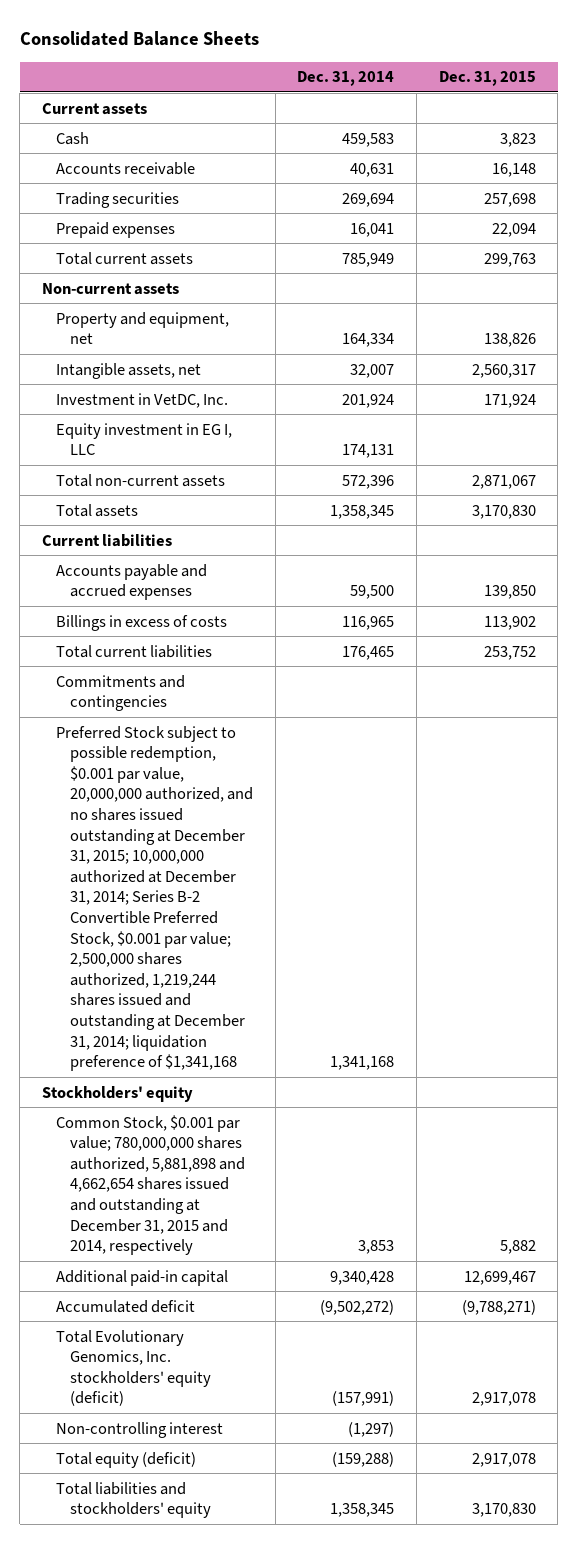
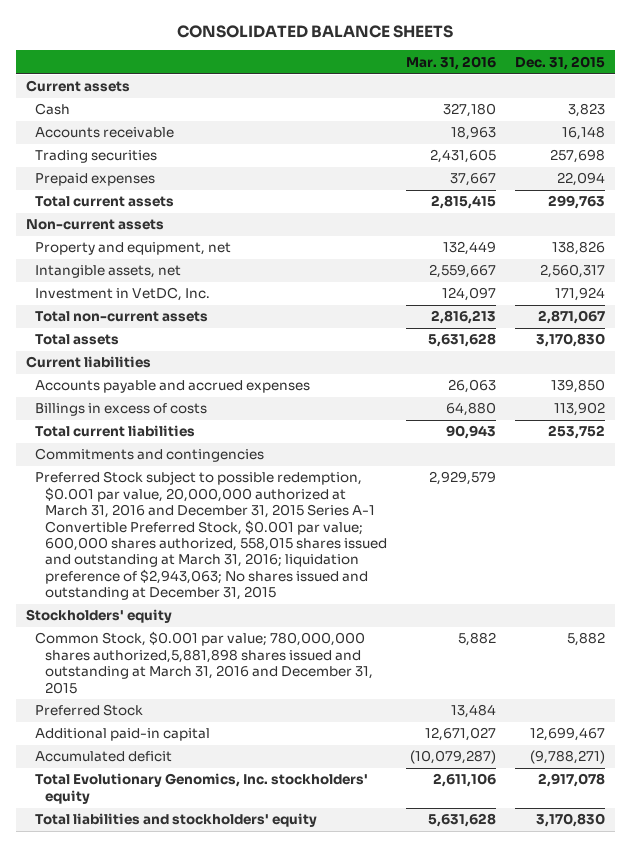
- Consolidated Balance Sheets
+ CONSOLIDATED BALANCE SHEETS
- | Dec. 31, 2014 | Dec. 31, 2015
+ | Mar. 31, 2016 | Dec. 31, 2015
- Equity investment in EG I, LLC | 174,131 |
- Preferred Stock subject to possible redemption, $0.001 par value, 20,000,000 authorized, and no shares issued outstanding at December 31, 2015; 10,000,000 authorized at December 31, 2014; Series B-2 Convertible Preferred Stock, $0.001 par value; 2,500,000 shares authorized, 1,219,244 shares issued and outstanding at December 31, 2014; liquidation preference of $1,341,168 | 1,341,168 |
+ Preferred Stock subject to possible redemption, $0.001 par value, 20,000,000 authorized at March 31, 2016 and December 31, 2015 Series A-1 Convertible Preferred Stock, $0.001 par value; 600,000 shares authorized, 558,015 shares issued and outstanding at March 31, 2016; liquidation preference of $2,943,063; No shares issued and outstanding at December 31, 2015 | 2,929,579 |
- Common Stock, $0.001 par value; 780,000,000 shares authorized, 5,881,898 and 4,662,654 shares issued and outstanding at December 31, 2015 and 2014, respectively | 3,853 | 5,882
+ Common Stock, $0.001 par value; 780,000,000 shares authorized,5,881,898 shares issued and outstanding at March 31, 2016 and December 31, 2015 | 5,882 | 5,882
+ Preferred Stock | 13,484 |
- Total Evolutionary Genomics, Inc. stockholders' equity (deficit) | (157,991) | 2,917,078
- Non-controlling interest | (1,297) |
- Total equity (deficit) | (159,288) | 2,917,078
+ Total Evolutionary Genomics, Inc. stockholders' equity | 2,611,106 | 2,917,078

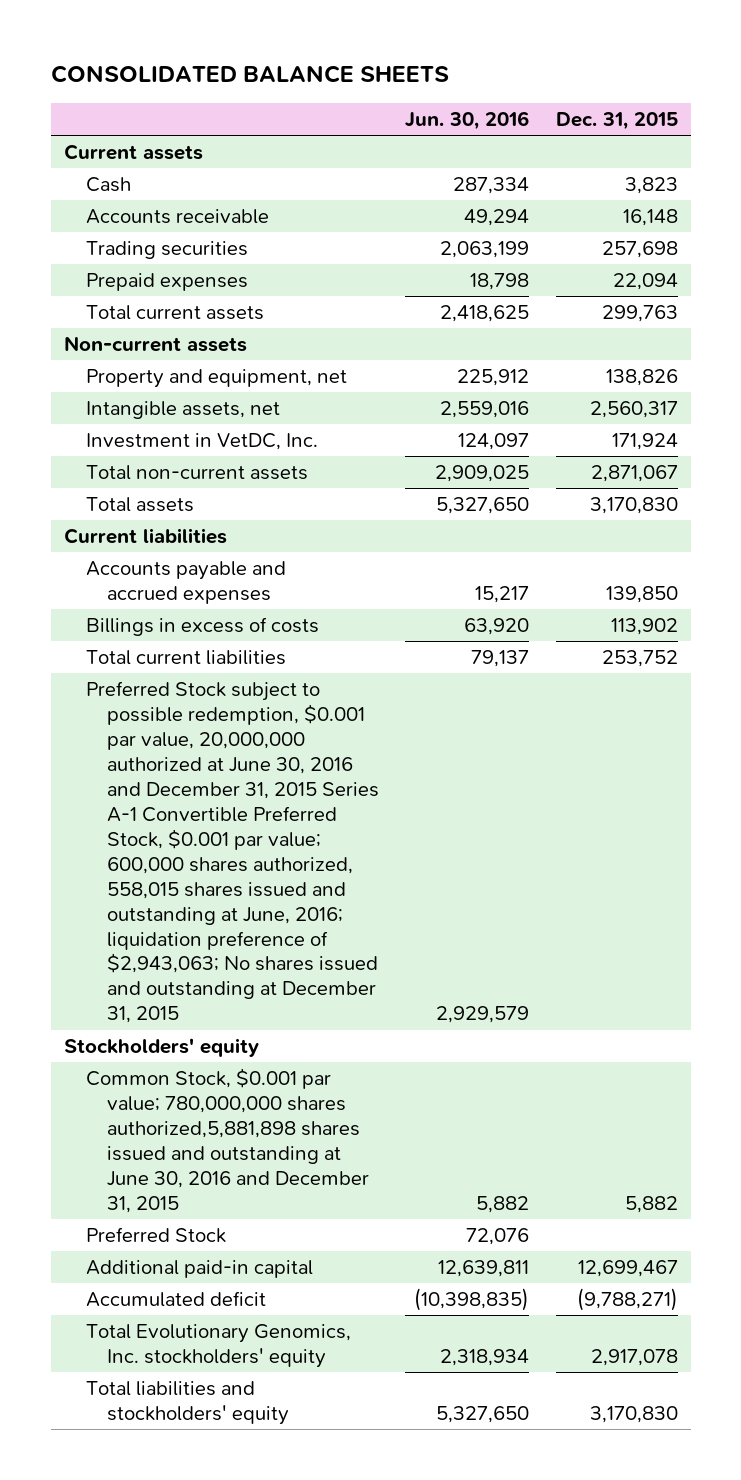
- | Mar. 31, 2016 | Dec. 31, 2015
+ | Jun. 30, 2016 | Dec. 31, 2015
- Commitments and contingencies
- Preferred Stock subject to possible redemption, $0.001 par value, 20,000,000 authorized at March 31, 2016 and December 31, 2015 Series A-1 Convertible Preferred Stock, $0.001 par value; 600,000 shares authorized, 558,015 shares issued and outstanding at March 31, 2016; liquidation preference of $2,943,063; No shares issued and outstanding at December 31, 2015 | 2,929,579 |
+ Preferred Stock subject to possible redemption, $0.001 par value, 20,000,000 authorized at June 30, 2016 and December 31, 2015 Series A-1 Convertible Preferred Stock, $0.001 par value; 600,000 shares authorized, 558,015 shares issued and outstanding at June, 2016; liquidation preference of $2,943,063; No shares issued and outstanding at December 31, 2015 | 2,929,579 |
- Common Stock, $0.001 par value; 780,000,000 shares authorized,5,881,898 shares issued and outstanding at March 31, 2016 and December 31, 2015 | 5,882 | 5,882
+ Common Stock, $0.001 par value; 780,000,000 shares authorized,5,881,898 shares issued and outstanding at June 30, 2016 and December 31, 2015 | 5,882 | 5,882

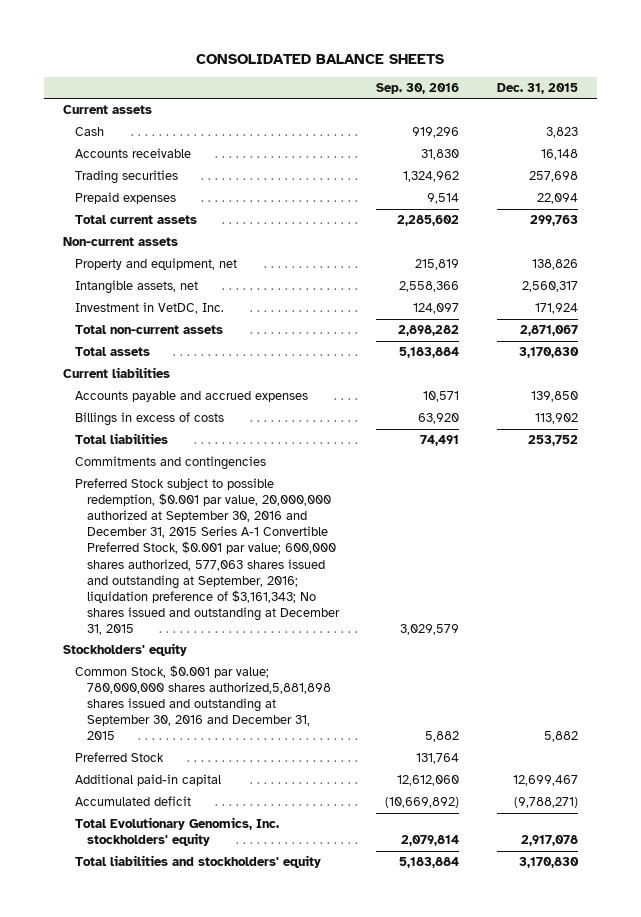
- | Jun. 30, 2016 | Dec. 31, 2015
+ | Sep. 30, 2016 | Dec. 31, 2015
- Total current liabilities | 79,137 | 253,752
- Preferred Stock subject to possible redemption, $0.001 par value, 20,000,000 authorized at June 30, 2016 and December 31, 2015 Series A-1 Convertible Preferred Stock, $0.001 par value; 600,000 shares authorized, 558,015 shares issued and outstanding at June, 2016; liquidation preference of $2,943,063; No shares issued and outstanding at December 31, 2015 | 2,929,579 |
+ Total liabilities | 74,491 | 253,752
+ Commitments and contingencies
+ Preferred Stock subject to possible redemption, $0.001 par value, 20,000,000 authorized at September 30, 2016 and December 31, 2015 Series A-1 Convertible Preferred Stock, $0.001 par value; 600,000 shares authorized, 577,063 shares issued and outstanding at September, 2016; liquidation preference of $3,161,343; No shares issued and outstanding at December 31, 2015 | 3,029,579 |
- Common Stock, $0.001 par value; 780,000,000 shares authorized,5,881,898 shares issued and outstanding at June 30, 2016 and December 31, 2015 | 5,882 | 5,882
+ Common Stock, $0.001 par value; 780,000,000 shares authorized,5,881,898 shares issued and outstanding at September 30, 2016 and December 31, 2015 | 5,882 | 5,882

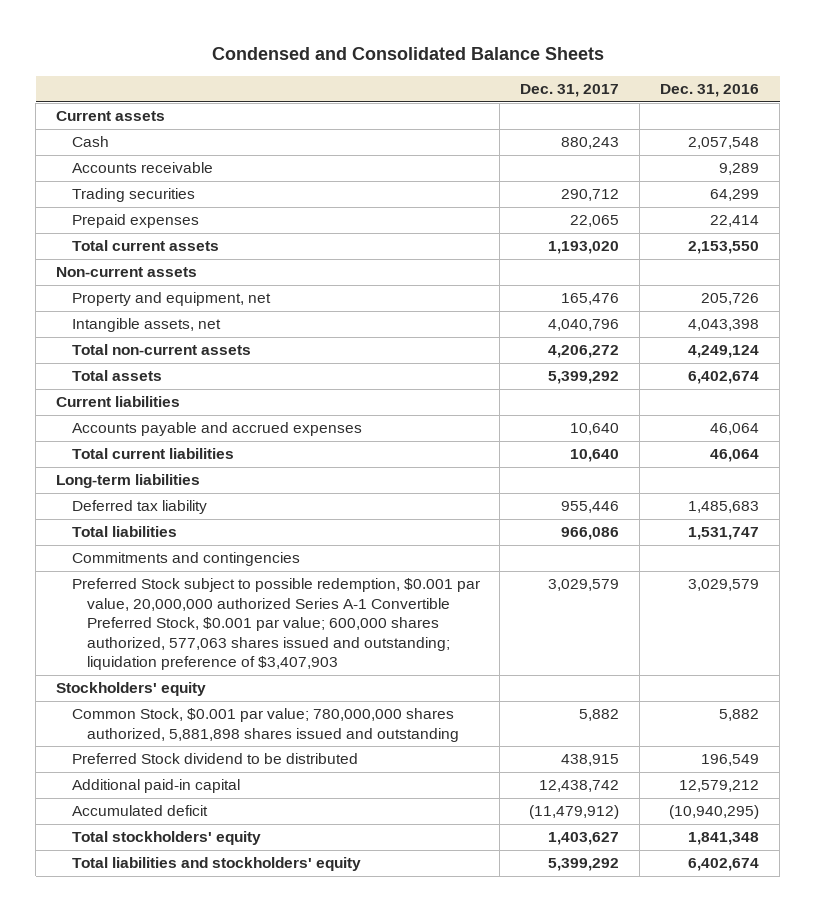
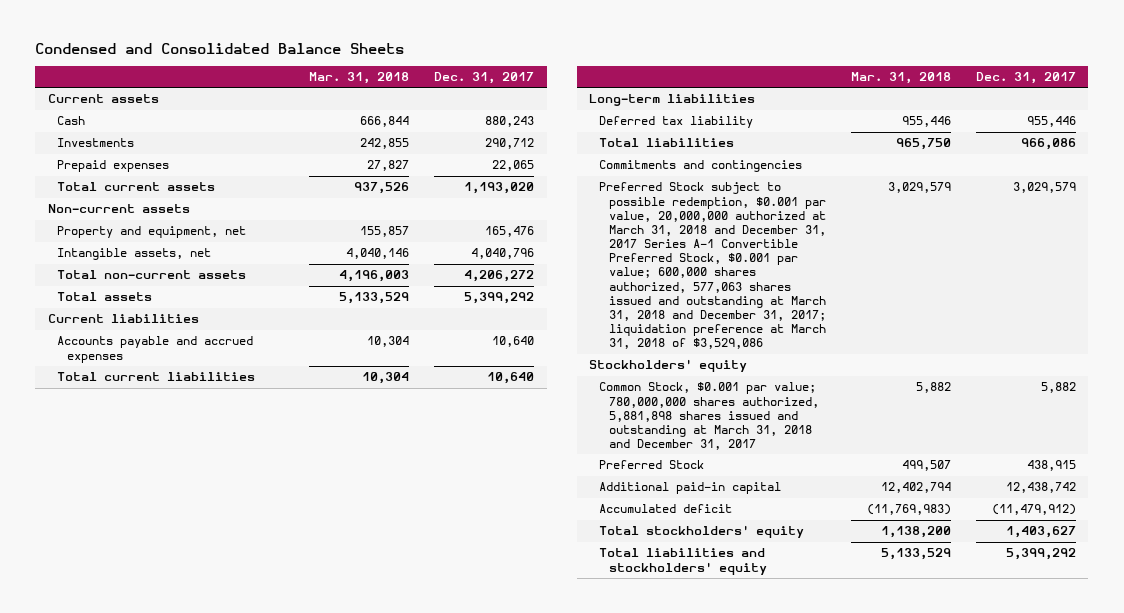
- | Dec. 31, 2017 | Dec. 31, 2016
+ | Mar. 31, 2018 | Dec. 31, 2017
- Accounts receivable | | 9,289
- Trading securities | 290,712 | 64,299
+ Investments | 242,855 | 290,712
- Preferred Stock subject to possible redemption, $0.001 par value, 20,000,000 authorized Series A-1 Convertible Preferred Stock, $0.001 par value; 600,000 shares authorized, 577,063 shares issued and outstanding; liquidation preference of $3,407,903 | 3,029,579 | 3,029,579
+ Preferred Stock subject to possible redemption, $0.001 par value, 20,000,000 authorized at March 31, 2018 and December 31, 2017 Series A-1 Convertible Preferred Stock, $0.001 par value; 600,000 shares authorized, 577,063 shares issued and outstanding at March 31, 2018 and December 31, 2017; liquidation preference at March 31, 2018 of $3,529,086 | 3,029,579 | 3,029,579
- Common Stock, $0.001 par value; 780,000,000 shares authorized, 5,881,898 shares issued and outstanding | 5,882 | 5,882
- Preferred Stock dividend to be distributed | 438,915 | 196,549
+ Common Stock, $0.001 par value; 780,000,000 shares authorized, 5,881,898 shares issued and outstanding at March 31, 2018 and December 31, 2017 | 5,882 | 5,882
+ Preferred Stock | 499,507 | 438,915

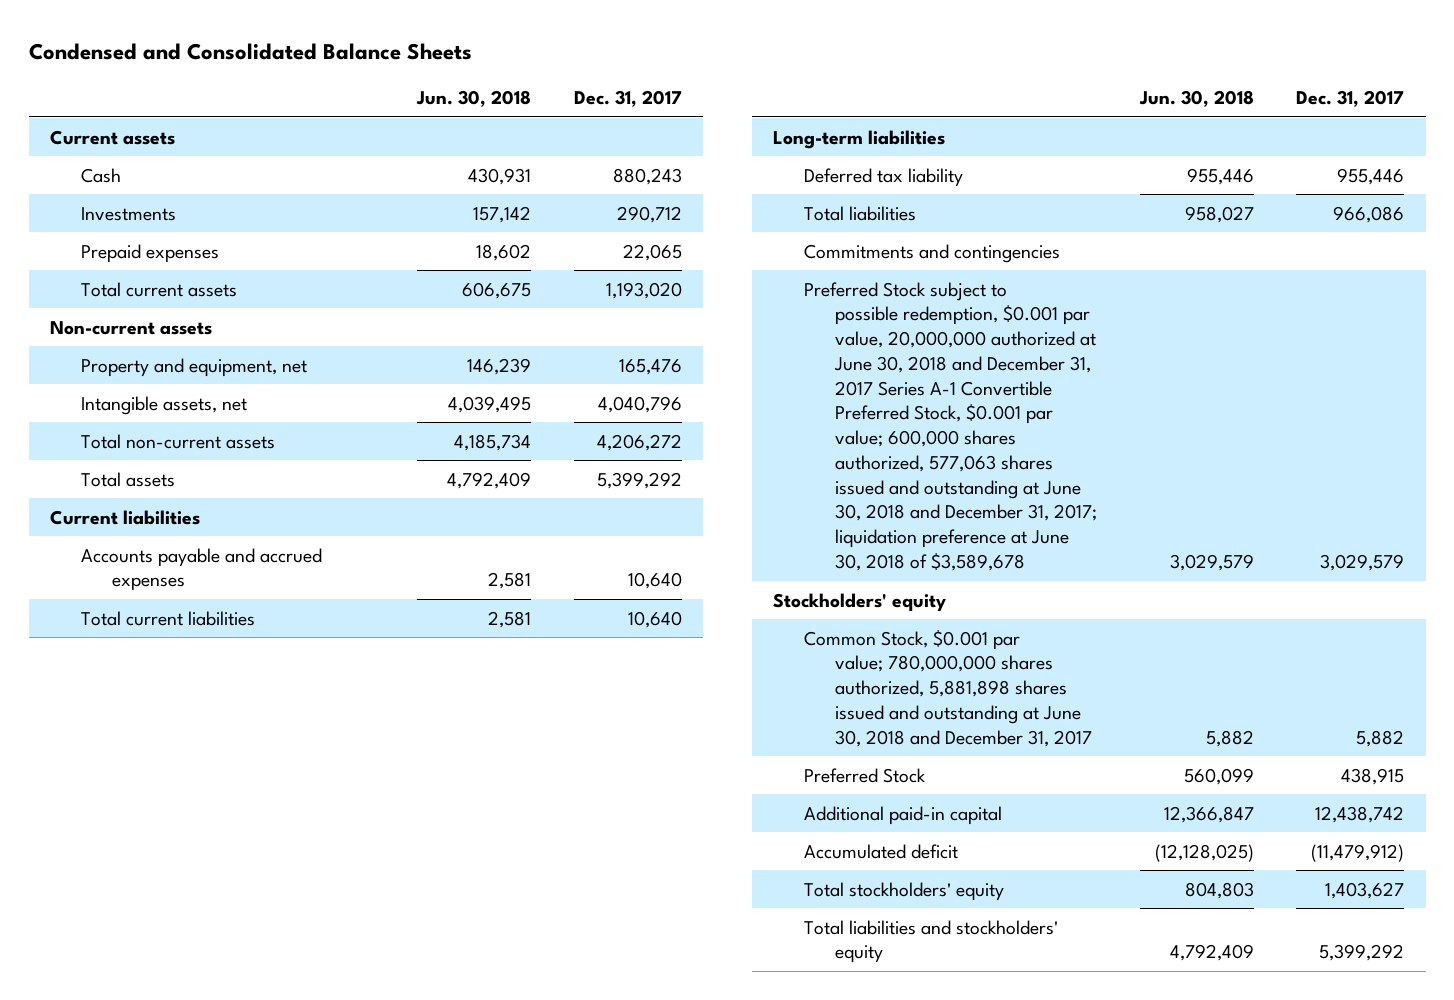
- | Mar. 31, 2018 | Dec. 31, 2017
+ | Jun. 30, 2018 | Dec. 31, 2017
- Preferred Stock subject to possible redemption, $0.001 par value, 20,000,000 authorized at March 31, 2018 and December 31, 2017 Series A-1 Convertible Preferred Stock, $0.001 par value; 600,000 shares authorized, 577,063 shares issued and outstanding at March 31, 2018 and December 31, 2017; liquidation preference at March 31, 2018 of $3,529,086 | 3,029,579 | 3,029,579
+ Preferred Stock subject to possible redemption, $0.001 par value, 20,000,000 authorized at June 30, 2018 and December 31, 2017 Series A-1 Convertible Preferred Stock, $0.001 par value; 600,000 shares authorized, 577,063 shares issued and outstanding at June 30, 2018 and December 31, 2017; liquidation preference at June 30, 2018 of $3,589,678 | 3,029,579 | 3,029,579
- Common Stock, $0.001 par value; 780,000,000 shares authorized, 5,881,898 shares issued and outstanding at March 31, 2018 and December 31, 2017 | 5,882 | 5,882
+ Common Stock, $0.001 par value; 780,000,000 shares authorized, 5,881,898 shares issued and outstanding at June 30, 2018 and December 31, 2017 | 5,882 | 5,882

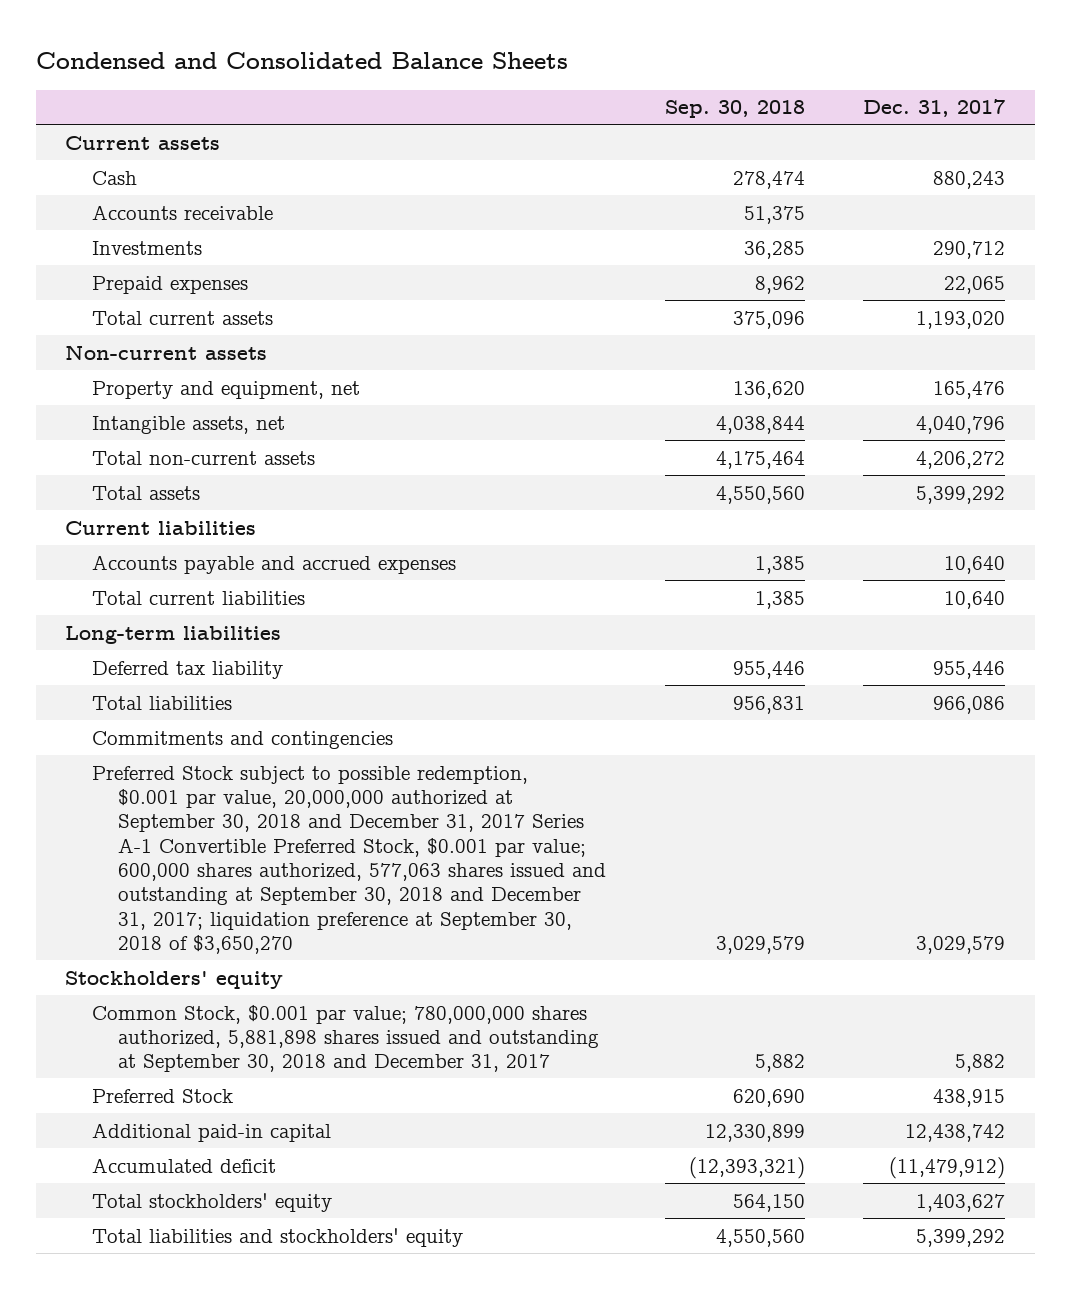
- | Jun. 30, 2018 | Dec. 31, 2017
+ | Sep. 30, 2018 | Dec. 31, 2017
+ Accounts receivable | 51,375 |
- Preferred Stock subject to possible redemption, $0.001 par value, 20,000,000 authorized at June 30, 2018 and December 31, 2017 Series A-1 Convertible Preferred Stock, $0.001 par value; 600,000 shares authorized, 577,063 shares issued and outstanding at June 30, 2018 and December 31, 2017; liquidation preference at June 30, 2018 of $3,589,678 | 3,029,579 | 3,029,579
+ Preferred Stock subject to possible redemption, $0.001 par value, 20,000,000 authorized at September 30, 2018 and December 31, 2017 Series A-1 Convertible Preferred Stock, $0.001 par value; 600,000 shares authorized, 577,063 shares issued and outstanding at September 30, 2018 and December 31, 2017; liquidation preference at September 30, 2018 of $3,650,270 | 3,029,579 | 3,029,579
- Common Stock, $0.001 par value; 780,000,000 shares authorized, 5,881,898 shares issued and outstanding at June 30, 2018 and December 31, 2017 | 5,882 | 5,882
+ Common Stock, $0.001 par value; 780,000,000 shares authorized, 5,881,898 shares issued and outstanding at September 30, 2018 and December 31, 2017 | 5,882 | 5,882

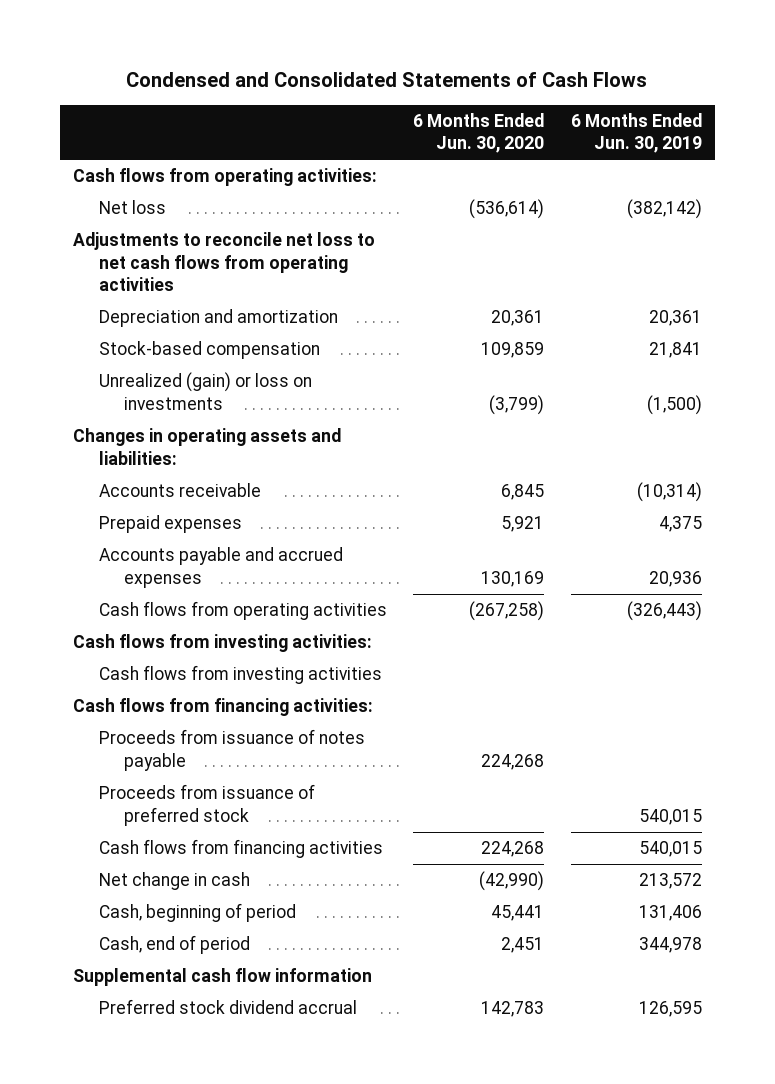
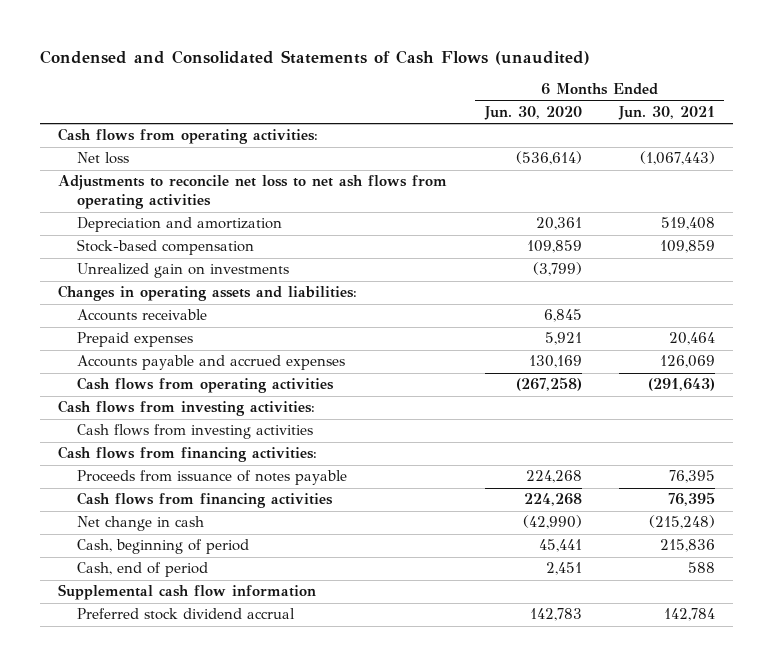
- Condensed and Consolidated Statements of Cash Flows
+ Condensed and Consolidated Statements of Cash Flows (unaudited)
- | 6 Months Ended Jun. 30, 2020 | 6 Months Ended Jun. 30, 2019
+ | 6 Months Ended Jun. 30, 2020 | 6 Months Ended Jun. 30, 2021
- Adjustments to reconcile net loss to net cash flows from operating activities
+ Adjustments to reconcile net loss to net ash flows from operating activities
- Unrealized (gain) or loss on investments | (3,799) | (1,500)
+ Unrealized gain on investments | (3,799) |
- Proceeds from issuance of preferred stock | | 540,015

